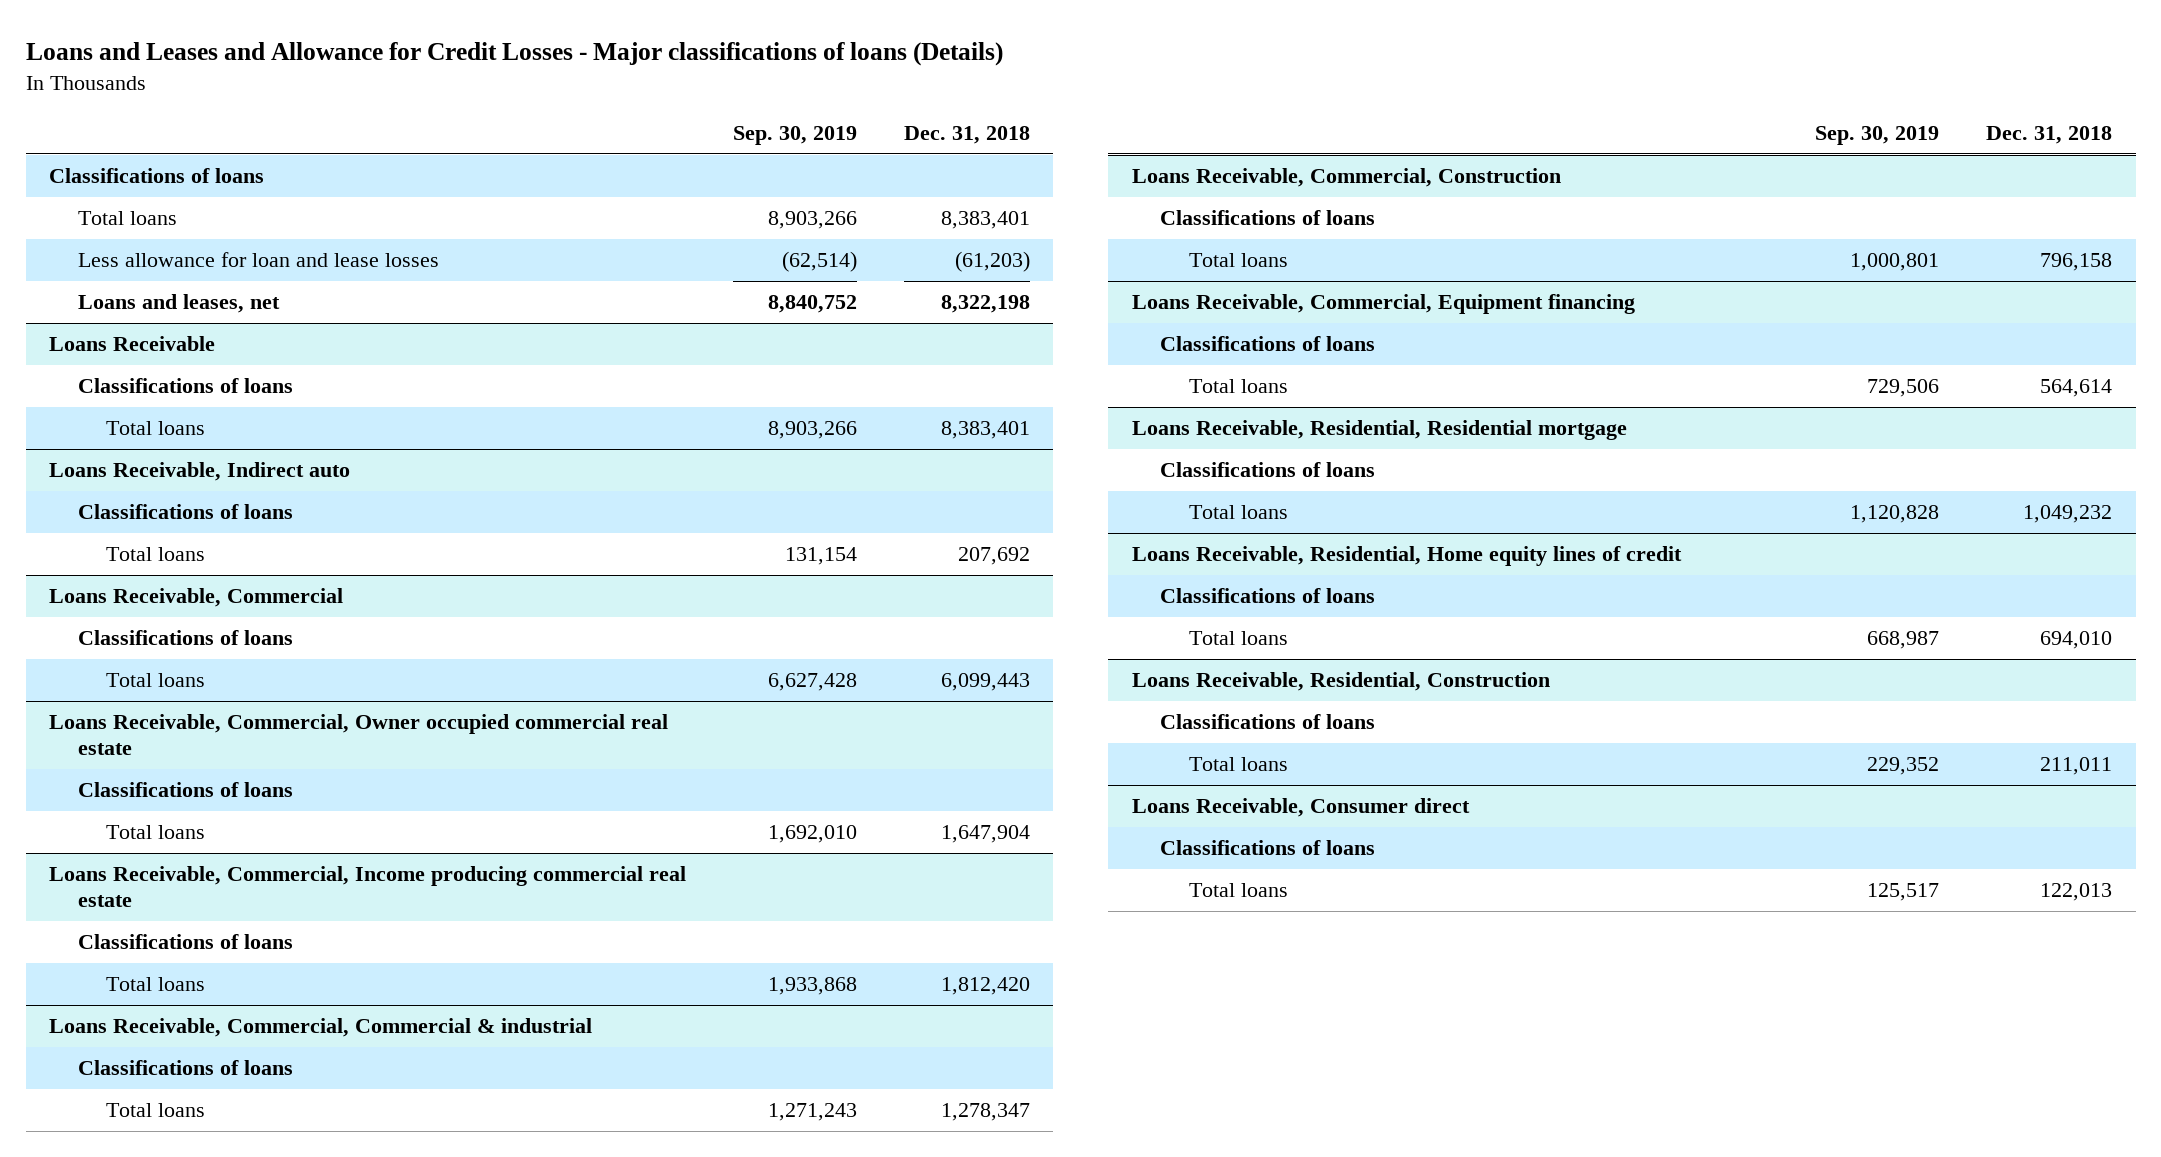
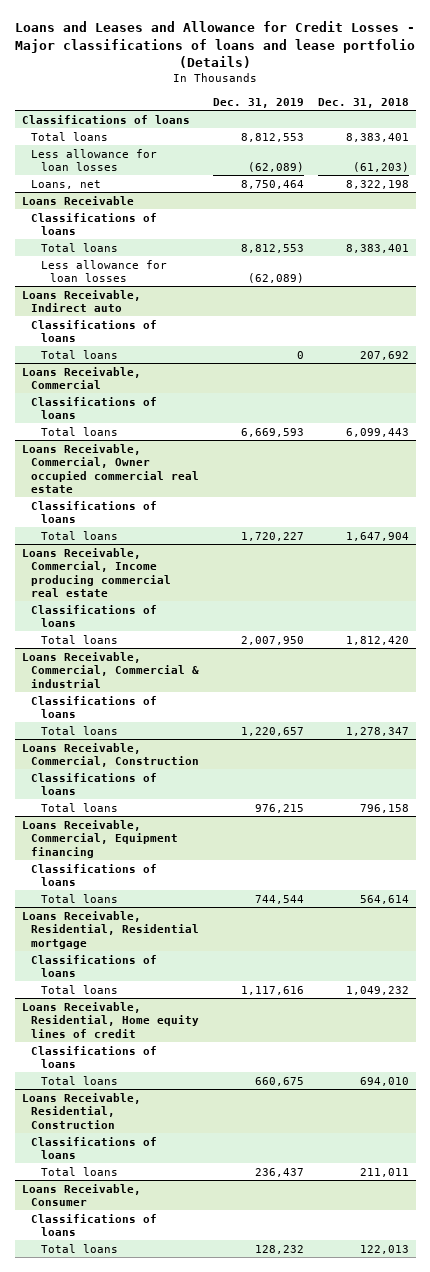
- Loans and Leases and Allowance for Credit Losses - Major classifications of loans (Details)
+ Loans and Leases and Allowance for Credit Losses - Major classifications of loans and lease portfolio (Details)
- | Sep. 30, 2019 | Dec. 31, 2018
+ | Dec. 31, 2019 | Dec. 31, 2018
- Less allowance for loan and lease losses | (62,514) | (61,203)
- Loans and leases, net | 8,840,752 | 8,322,198
+ Less allowance for loan losses | (62,089) | (61,203)
+ Loans, net | 8,750,464 | 8,322,198
@ Loans Receivable
+ Less allowance for loan losses | (62,089) |
- Loans Receivable, Consumer direct
+ Loans Receivable, Consumer

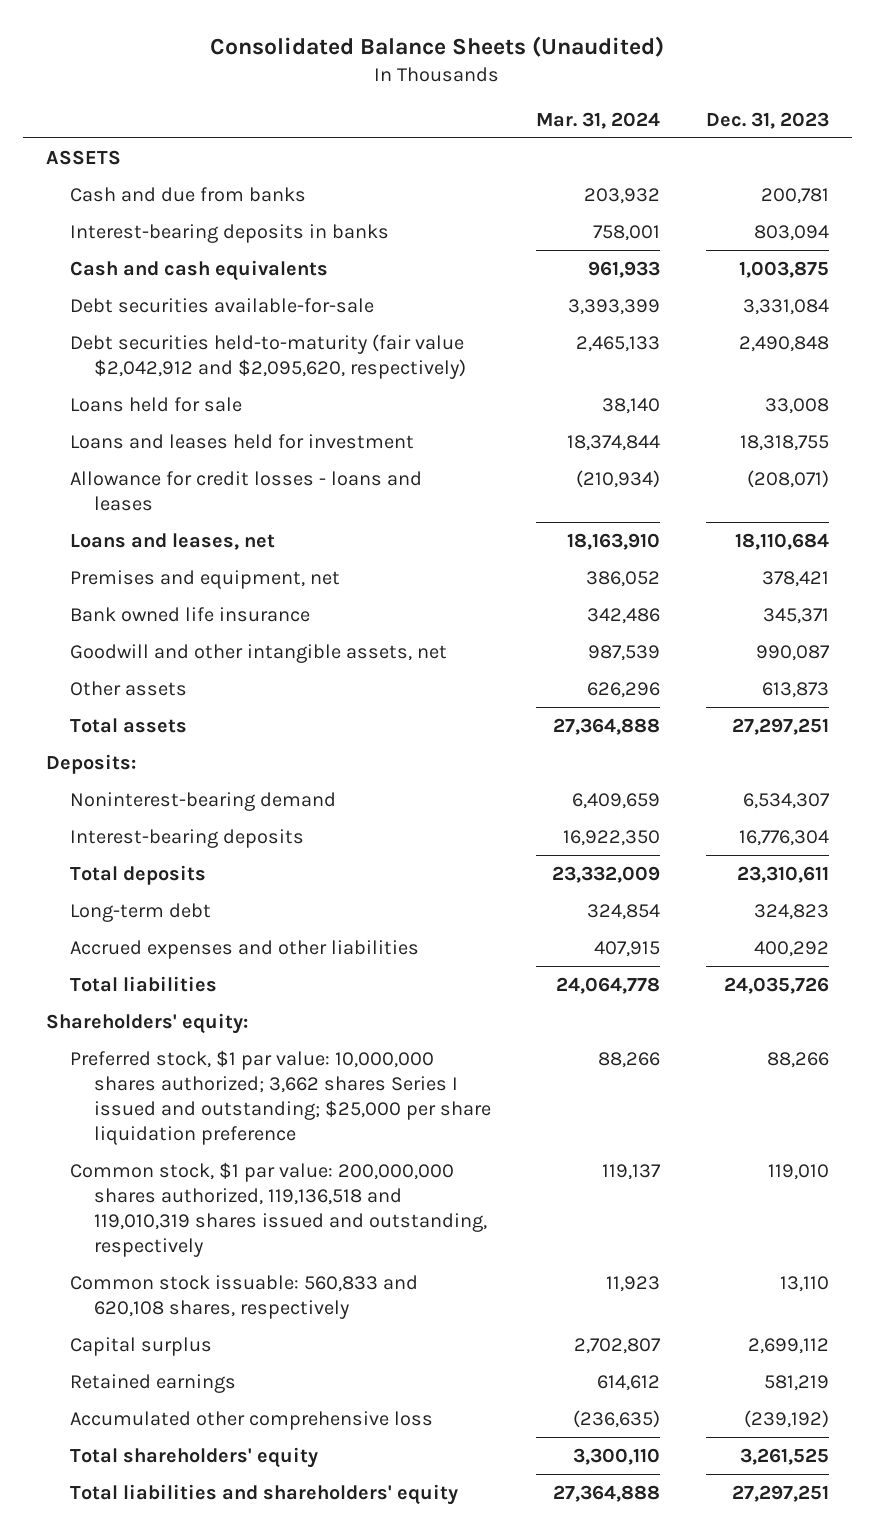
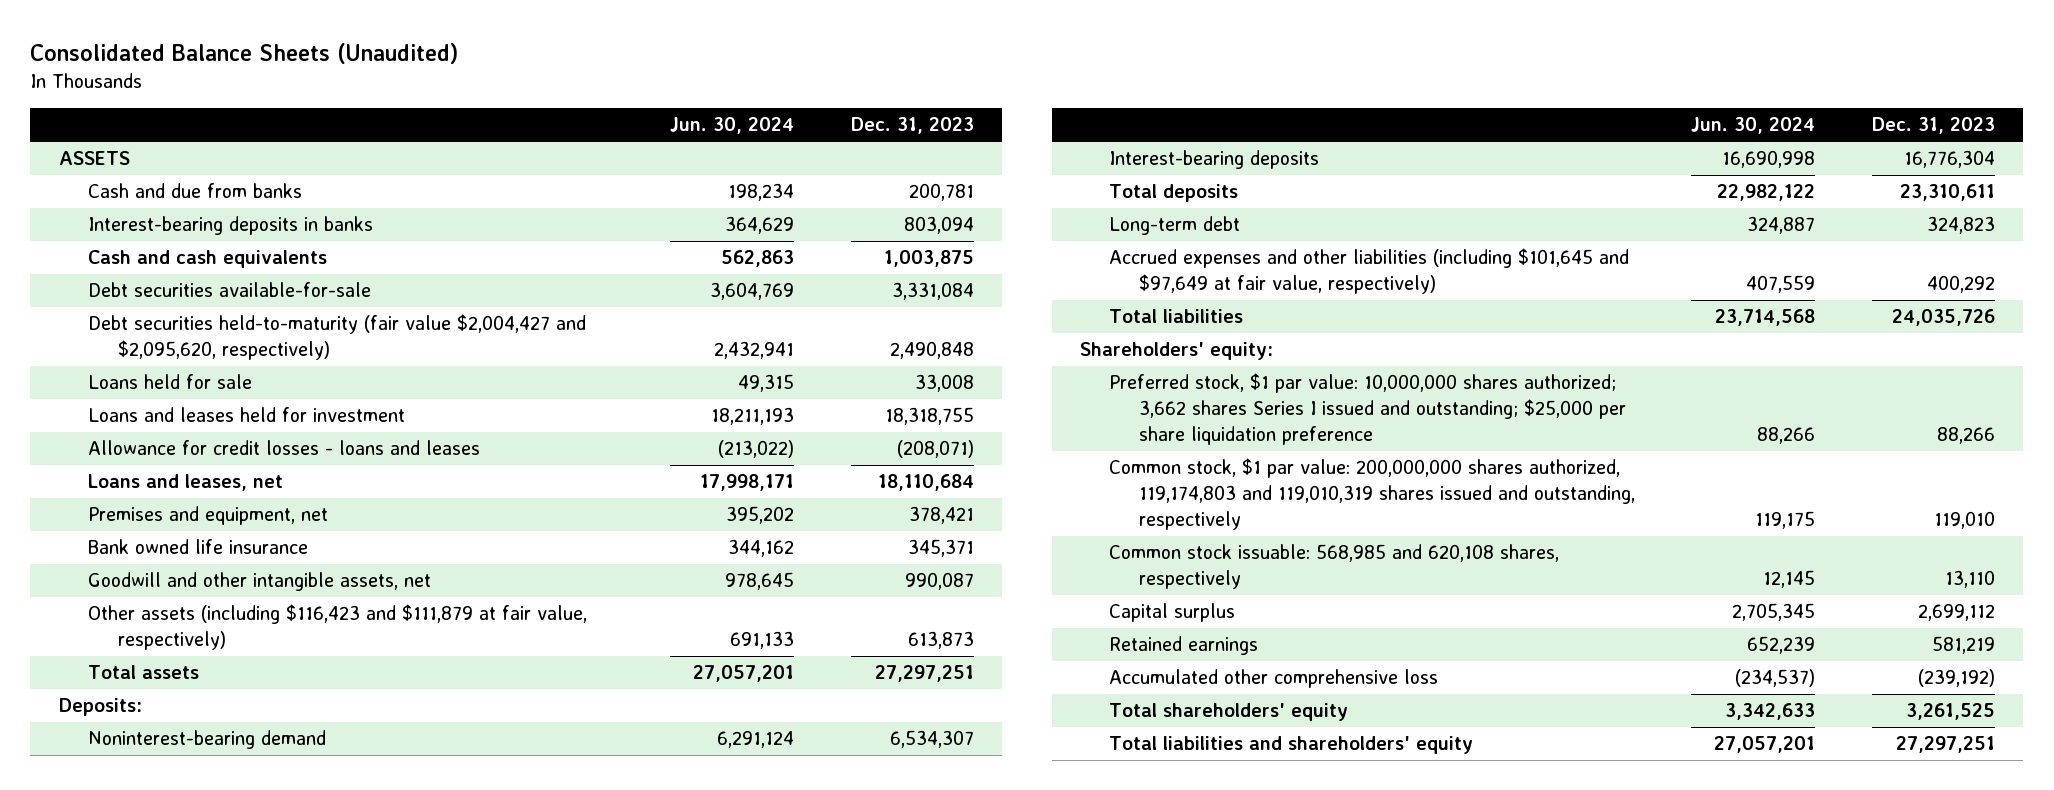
- | Mar. 31, 2024 | Dec. 31, 2023
+ | Jun. 30, 2024 | Dec. 31, 2023
- Debt securities held-to-maturity (fair value $2,042,912 and $2,095,620, respectively) | 2,465,133 | 2,490,848
+ Debt securities held-to-maturity (fair value $2,004,427 and $2,095,620, respectively) | 2,432,941 | 2,490,848
- Other assets | 626,296 | 613,873
+ Other assets (including $116,423 and $111,879 at fair value, respectively) | 691,133 | 613,873
- Accrued expenses and other liabilities | 407,915 | 400,292
+ Accrued expenses and other liabilities (including $101,645 and $97,649 at fair value, respectively) | 407,559 | 400,292
- Common stock, $1 par value: 200,000,000 shares authorized, 119,136,518 and 119,010,319 shares issued and outstanding, respectively | 119,137 | 119,010
- Common stock issuable: 560,833 and 620,108 shares, respectively | 11,923 | 13,110
+ Common stock, $1 par value: 200,000,000 shares authorized, 119,174,803 and 119,010,319 shares issued and outstanding, respectively | 119,175 | 119,010
+ Common stock issuable: 568,985 and 620,108 shares, respectively | 12,145 | 13,110

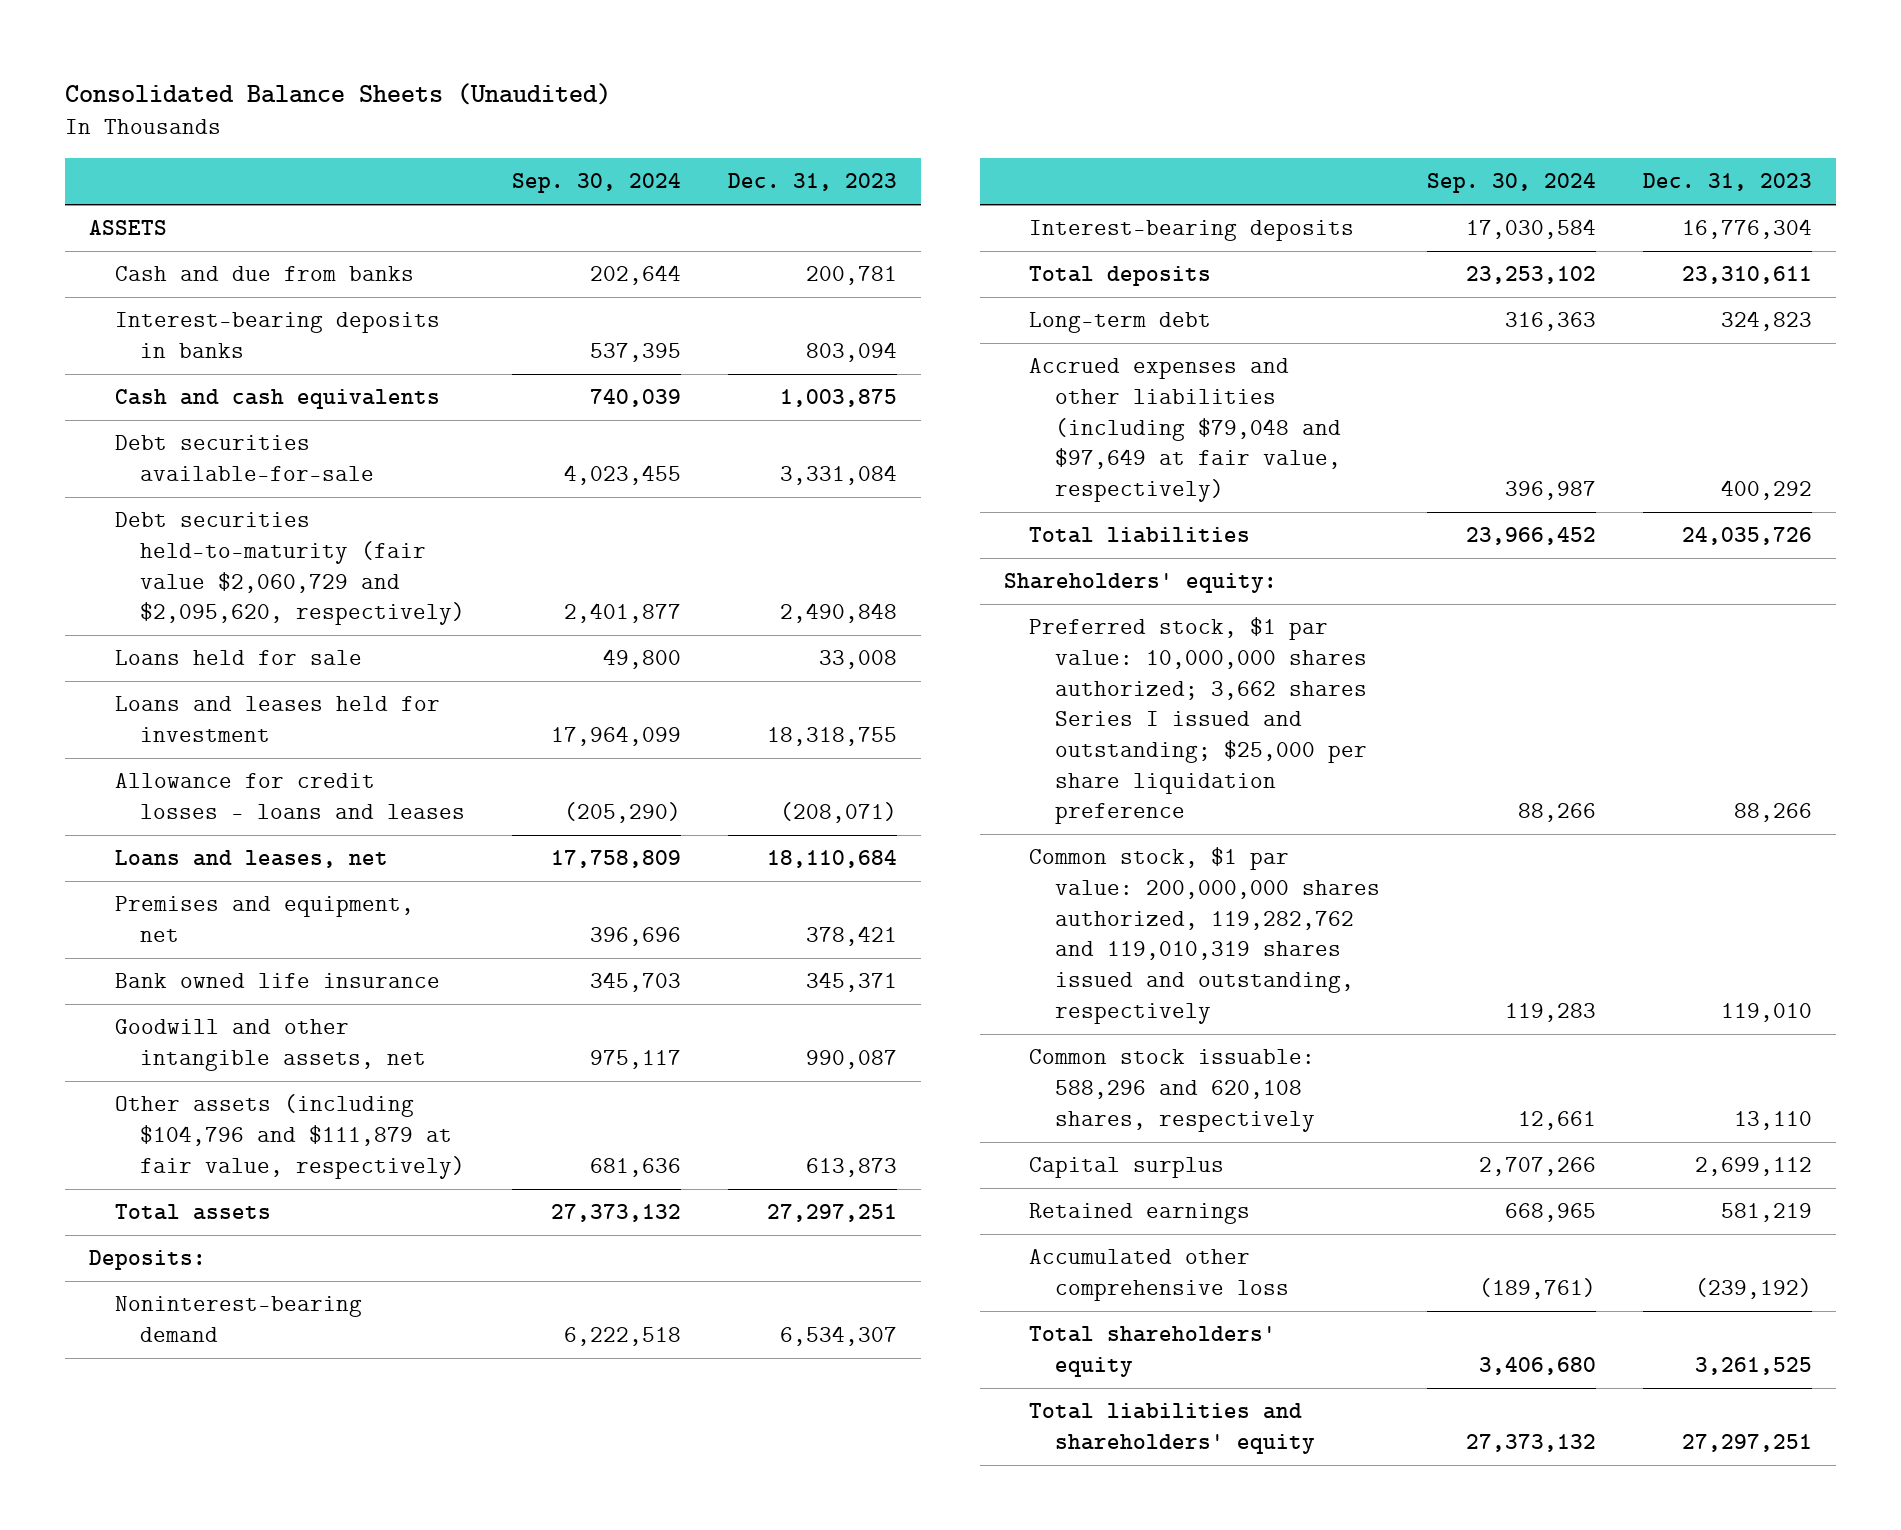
- | Jun. 30, 2024 | Dec. 31, 2023
+ | Sep. 30, 2024 | Dec. 31, 2023
- Debt securities held-to-maturity (fair value $2,004,427 and $2,095,620, respectively) | 2,432,941 | 2,490,848
+ Debt securities held-to-maturity (fair value $2,060,729 and $2,095,620, respectively) | 2,401,877 | 2,490,848
- Other assets (including $116,423 and $111,879 at fair value, respectively) | 691,133 | 613,873
+ Other assets (including $104,796 and $111,879 at fair value, respectively) | 681,636 | 613,873
- Accrued expenses and other liabilities (including $101,645 and $97,649 at fair value, respectively) | 407,559 | 400,292
+ Accrued expenses and other liabilities (including $79,048 and $97,649 at fair value, respectively) | 396,987 | 400,292
- Common stock, $1 par value: 200,000,000 shares authorized, 119,174,803 and 119,010,319 shares issued and outstanding, respectively | 119,175 | 119,010
- Common stock issuable: 568,985 and 620,108 shares, respectively | 12,145 | 13,110
+ Common stock, $1 par value: 200,000,000 shares authorized, 119,282,762 and 119,010,319 shares issued and outstanding, respectively | 119,283 | 119,010
+ Common stock issuable: 588,296 and 620,108 shares, respectively | 12,661 | 13,110

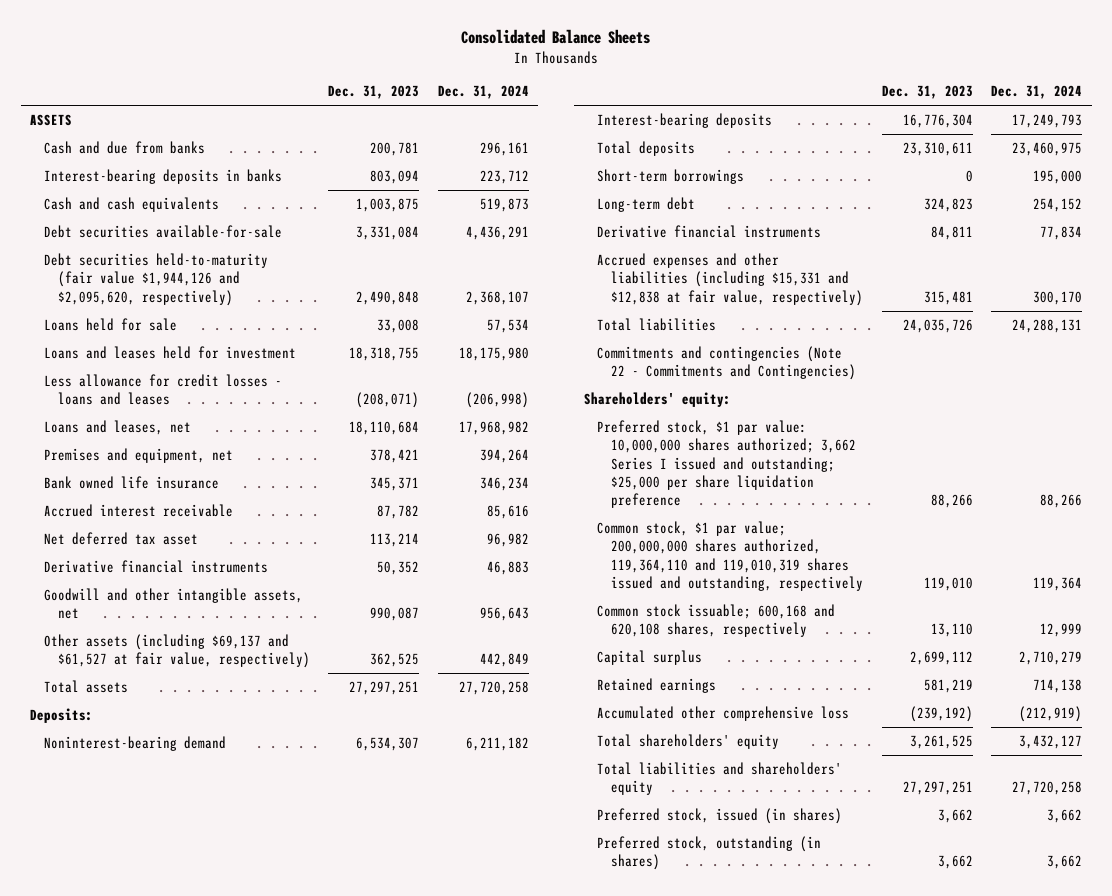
- Consolidated Balance Sheets (Unaudited)
+ Consolidated Balance Sheets
- | Sep. 30, 2024 | Dec. 31, 2023
+ | Dec. 31, 2023 | Dec. 31, 2024
- Debt securities held-to-maturity (fair value $2,060,729 and $2,095,620, respectively) | 2,401,877 | 2,490,848
+ Debt securities held-to-maturity (fair value $1,944,126 and $2,095,620, respectively) | 2,490,848 | 2,368,107
- Allowance for credit losses - loans and leases | (205,290) | (208,071)
+ Less allowance for credit losses - loans and leases | (208,071) | (206,998)
+ Accrued interest receivable | 87,782 | 85,616
+ Net deferred tax asset | 113,214 | 96,982
+ Derivative financial instruments | 50,352 | 46,883
- Other assets (including $104,796 and $111,879 at fair value, respectively) | 681,636 | 613,873
+ Other assets (including $69,137 and $61,527 at fair value, respectively) | 362,525 | 442,849
+ Short-term borrowings | 0 | 195,000
- Accrued expenses and other liabilities (including $79,048 and $97,649 at fair value, respectively) | 396,987 | 400,292
+ Derivative financial instruments | 84,811 | 77,834
+ Accrued expenses and other liabilities (including $15,331 and $12,838 at fair value, respectively) | 315,481 | 300,170
+ Commitments and contingencies (Note 22 - Commitments and Contingencies)
- Preferred stock, $1 par value: 10,000,000 shares authorized; 3,662 shares Series I issued and outstanding; $25,000 per share liquidation preference | 88,266 | 88,266
- Common stock, $1 par value: 200,000,000 shares authorized, 119,282,762 and 119,010,319 shares issued and outstanding, respectively | 119,283 | 119,010
- Common stock issuable: 588,296 and 620,108 shares, respectively | 12,661 | 13,110
+ Preferred stock, $1 par value: 10,000,000 shares authorized; 3,662 Series I issued and outstanding; $25,000 per share liquidation preference | 88,266 | 88,266
+ Common stock, $1 par value; 200,000,000 shares authorized, 119,364,110 and 119,010,319 shares issued and outstanding, respectively | 119,010 | 119,364
+ Common stock issuable; 600,168 and 620,108 shares, respectively | 13,110 | 12,999
+ Preferred stock, issued (in shares) | 3,662 | 3,662
+ Preferred stock, outstanding (in shares) | 3,662 | 3,662

